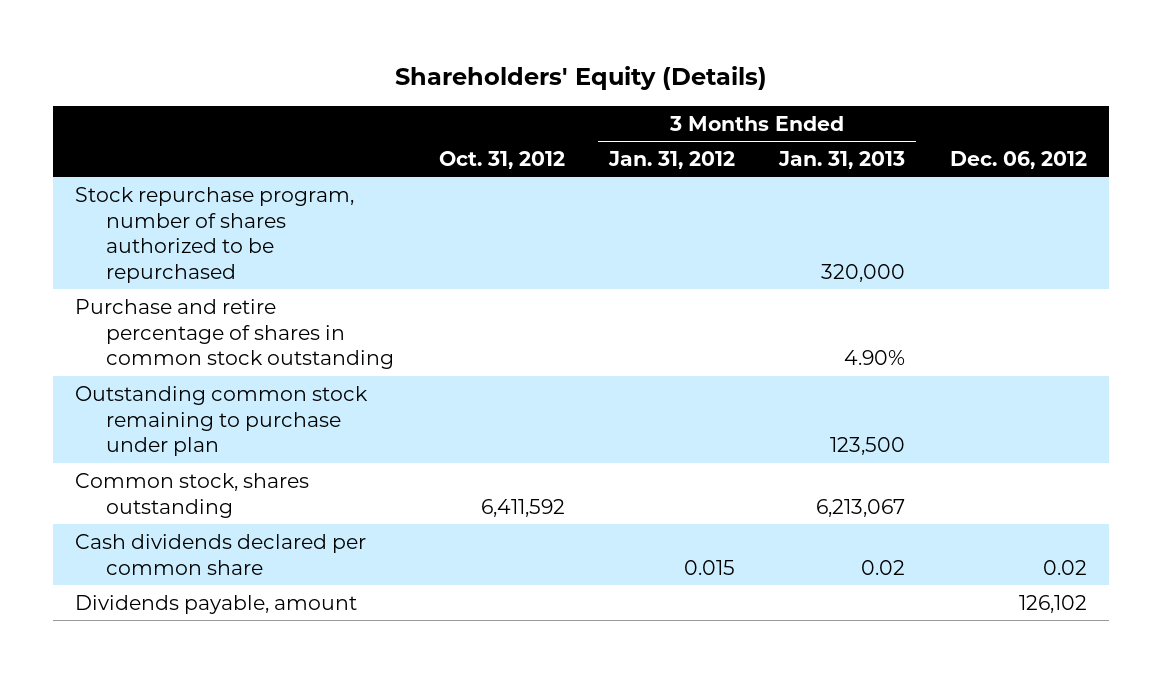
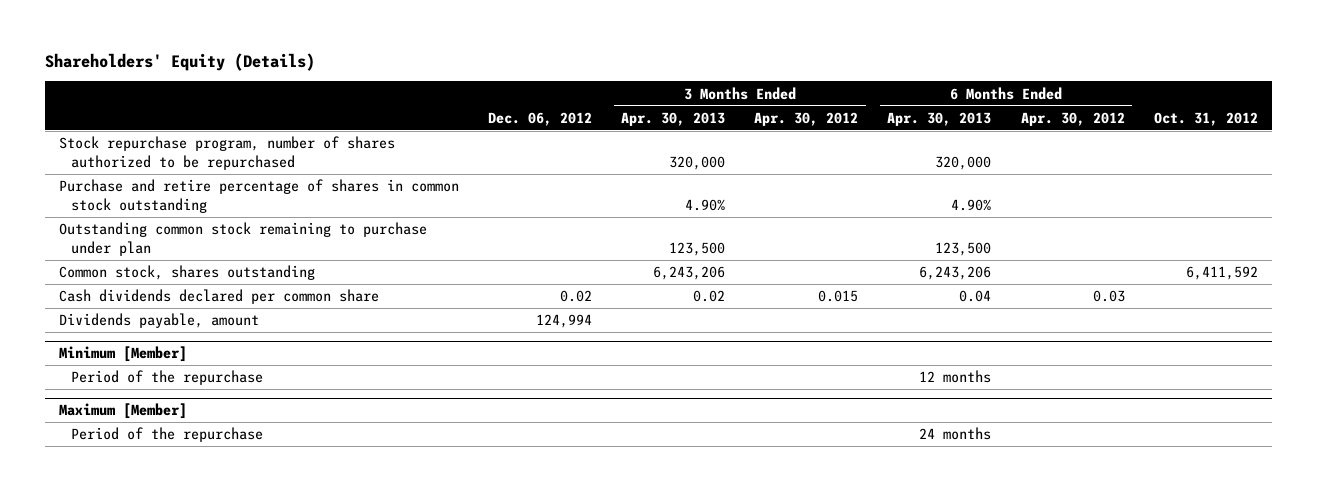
- | Oct. 31, 2012 | 3 Months Ended Jan. 31, 2012 | 3 Months Ended Jan. 31, 2013 | Dec. 06, 2012
+ | Dec. 06, 2012 | 3 Months Ended Apr. 30, 2013 | 3 Months Ended Apr. 30, 2012 | 6 Months Ended Apr. 30, 2013 | 6 Months Ended Apr. 30, 2012 | Oct. 31, 2012
- Dividends payable, amount | | | | 126,102
+ Dividends payable, amount | 124,994 | | | | |
+ Minimum [Member]
+ Period of the repurchase | | | | 12 months | |
+ Maximum [Member]
+ Period of the repurchase | | | | 24 months | |

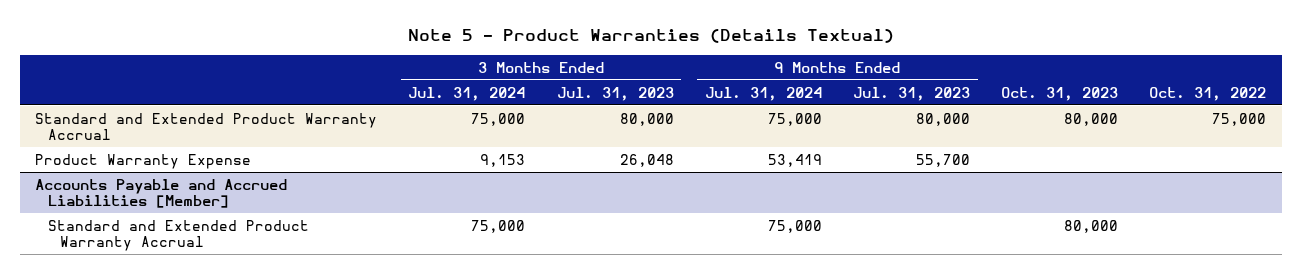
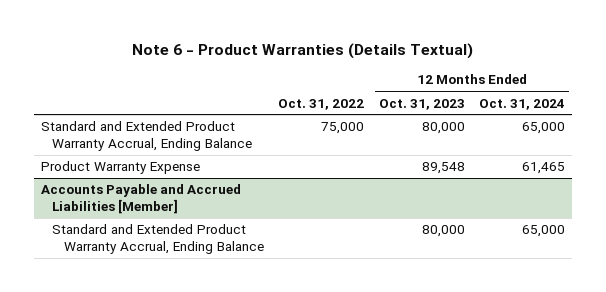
- Note 5 - Product Warranties (Details Textual)
+ Note 6 - Product Warranties (Details Textual)
- | 3 Months Ended Jul. 31, 2024 | 3 Months Ended Jul. 31, 2023 | 9 Months Ended Jul. 31, 2024 | 9 Months Ended Jul. 31, 2023 | Oct. 31, 2023 | Oct. 31, 2022
+ | Oct. 31, 2022 | 12 Months Ended Oct. 31, 2023 | 12 Months Ended Oct. 31, 2024
- Standard and Extended Product Warranty Accrual | 75,000 | 80,000 | 75,000 | 80,000 | 80,000 | 75,000
+ Standard and Extended Product Warranty Accrual, Ending Balance | 75,000 | 80,000 | 65,000
@ Accounts Payable and Accrued Liabilities [Member]
- Standard and Extended Product Warranty Accrual | 75,000 | | 75,000 | | 80,000 |
+ Standard and Extended Product Warranty Accrual, Ending Balance | | 80,000 | 65,000

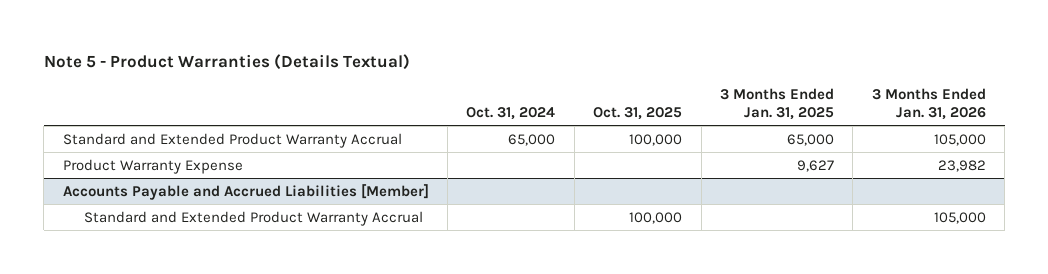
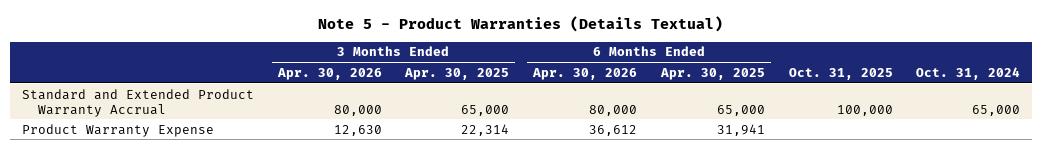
- | Oct. 31, 2024 | Oct. 31, 2025 | 3 Months Ended Jan. 31, 2025 | 3 Months Ended Jan. 31, 2026
+ | 3 Months Ended Apr. 30, 2026 | 3 Months Ended Apr. 30, 2025 | 6 Months Ended Apr. 30, 2026 | 6 Months Ended Apr. 30, 2025 | Oct. 31, 2025 | Oct. 31, 2024
- Accounts Payable and Accrued Liabilities [Member]
- Standard and Extended Product Warranty Accrual | | 100,000 | | 105,000

